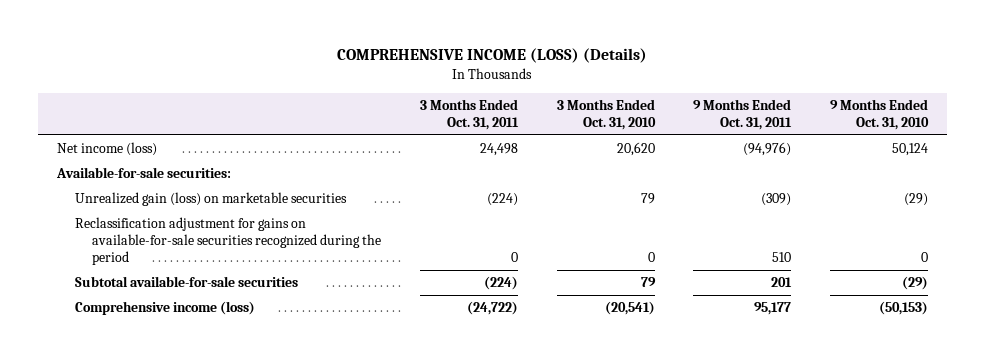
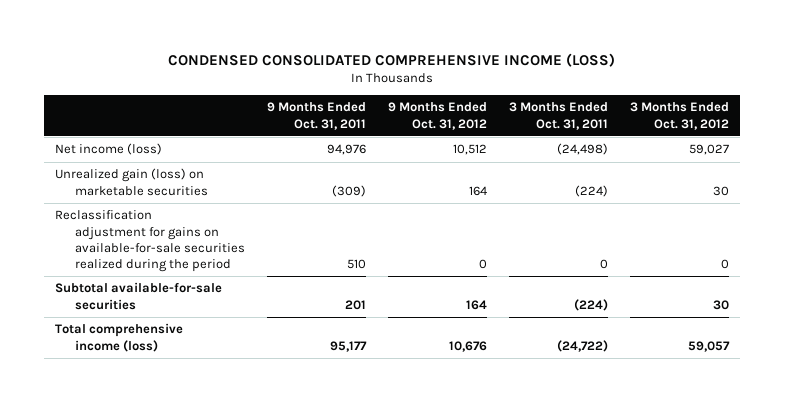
- COMPREHENSIVE INCOME (LOSS) (Details)
+ CONDENSED CONSOLIDATED COMPREHENSIVE INCOME (LOSS)
- | 3 Months Ended Oct. 31, 2011 | 3 Months Ended Oct. 31, 2010 | 9 Months Ended Oct. 31, 2011 | 9 Months Ended Oct. 31, 2010
+ | 9 Months Ended Oct. 31, 2011 | 9 Months Ended Oct. 31, 2012 | 3 Months Ended Oct. 31, 2011 | 3 Months Ended Oct. 31, 2012
- Net income (loss) | 24,498 | 20,620 | (94,976) | 50,124
- Available-for-sale securities:
+ Net income (loss) | 94,976 | 10,512 | (24,498) | 59,027
- Reclassification adjustment for gains on available-for-sale securities recognized during the period | 0 | 0 | 510 | 0
+ Reclassification adjustment for gains on available-for-sale securities realized during the period | 510 | 0 | 0 | 0
- Comprehensive income (loss) | (24,722) | (20,541) | 95,177 | (50,153)
+ Total comprehensive income (loss) | 95,177 | 10,676 | (24,722) | 59,057

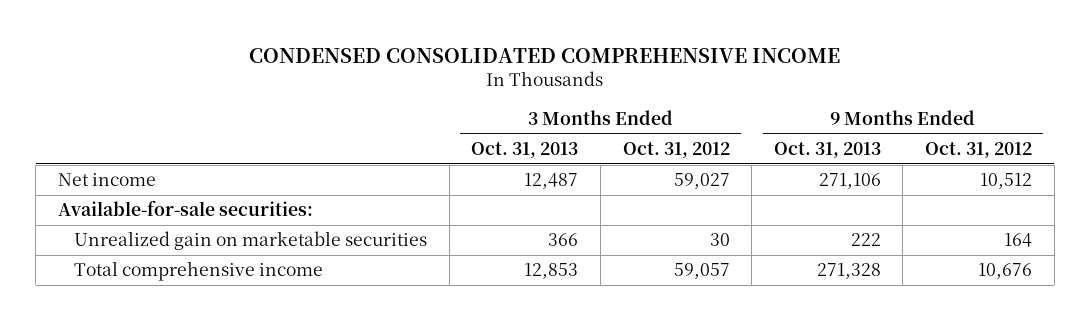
- CONDENSED CONSOLIDATED COMPREHENSIVE INCOME (LOSS)
+ CONDENSED CONSOLIDATED COMPREHENSIVE INCOME
- | 9 Months Ended Oct. 31, 2011 | 9 Months Ended Oct. 31, 2012 | 3 Months Ended Oct. 31, 2011 | 3 Months Ended Oct. 31, 2012
+ | 3 Months Ended Oct. 31, 2013 | 3 Months Ended Oct. 31, 2012 | 9 Months Ended Oct. 31, 2013 | 9 Months Ended Oct. 31, 2012
- Net income (loss) | 94,976 | 10,512 | (24,498) | 59,027
- Unrealized gain (loss) on marketable securities | (309) | 164 | (224) | 30
- Reclassification adjustment for gains on available-for-sale securities realized during the period | 510 | 0 | 0 | 0
- Subtotal available-for-sale securities | 201 | 164 | (224) | 30
- Total comprehensive income (loss) | 95,177 | 10,676 | (24,722) | 59,057
+ Net income | 12,487 | 59,027 | 271,106 | 10,512
+ Available-for-sale securities:
+ Unrealized gain on marketable securities | 366 | 30 | 222 | 164
+ Total comprehensive income | 12,853 | 59,057 | 271,328 | 10,676

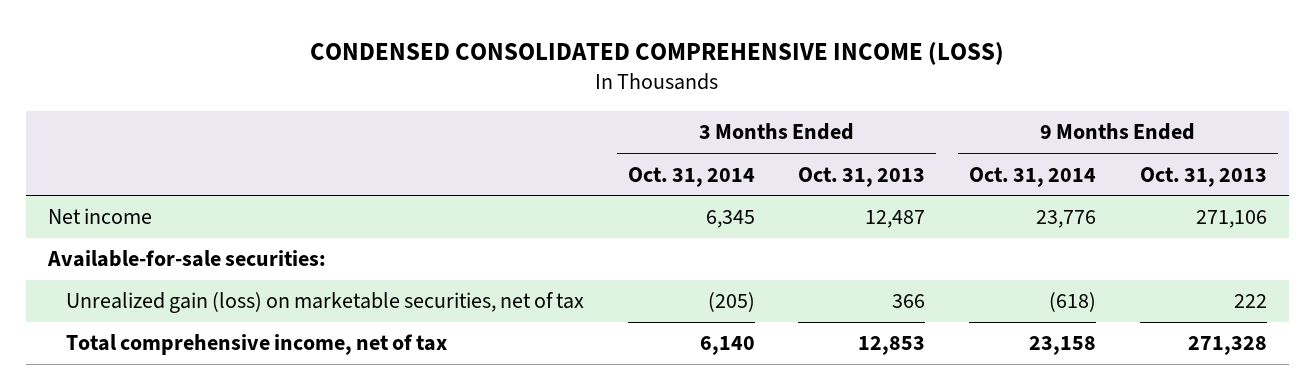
- CONDENSED CONSOLIDATED COMPREHENSIVE INCOME
+ CONDENSED CONSOLIDATED COMPREHENSIVE INCOME (LOSS)
- | 3 Months Ended Oct. 31, 2013 | 3 Months Ended Oct. 31, 2012 | 9 Months Ended Oct. 31, 2013 | 9 Months Ended Oct. 31, 2012
+ | 3 Months Ended Oct. 31, 2014 | 3 Months Ended Oct. 31, 2013 | 9 Months Ended Oct. 31, 2014 | 9 Months Ended Oct. 31, 2013
- Unrealized gain on marketable securities | 366 | 30 | 222 | 164
- Total comprehensive income | 12,853 | 59,057 | 271,328 | 10,676
+ Unrealized gain (loss) on marketable securities, net of tax | (205) | 366 | (618) | 222
+ Total comprehensive income, net of tax | 6,140 | 12,853 | 23,158 | 271,328

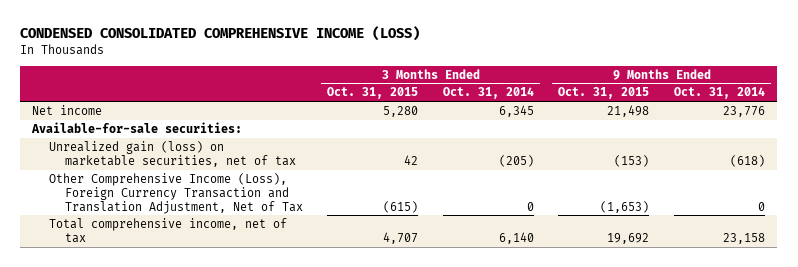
- | 3 Months Ended Oct. 31, 2014 | 3 Months Ended Oct. 31, 2013 | 9 Months Ended Oct. 31, 2014 | 9 Months Ended Oct. 31, 2013
+ | 3 Months Ended Oct. 31, 2015 | 3 Months Ended Oct. 31, 2014 | 9 Months Ended Oct. 31, 2015 | 9 Months Ended Oct. 31, 2014
+ Other Comprehensive Income (Loss), Foreign Currency Transaction and Translation Adjustment, Net of Tax | (615) | 0 | (1,653) | 0

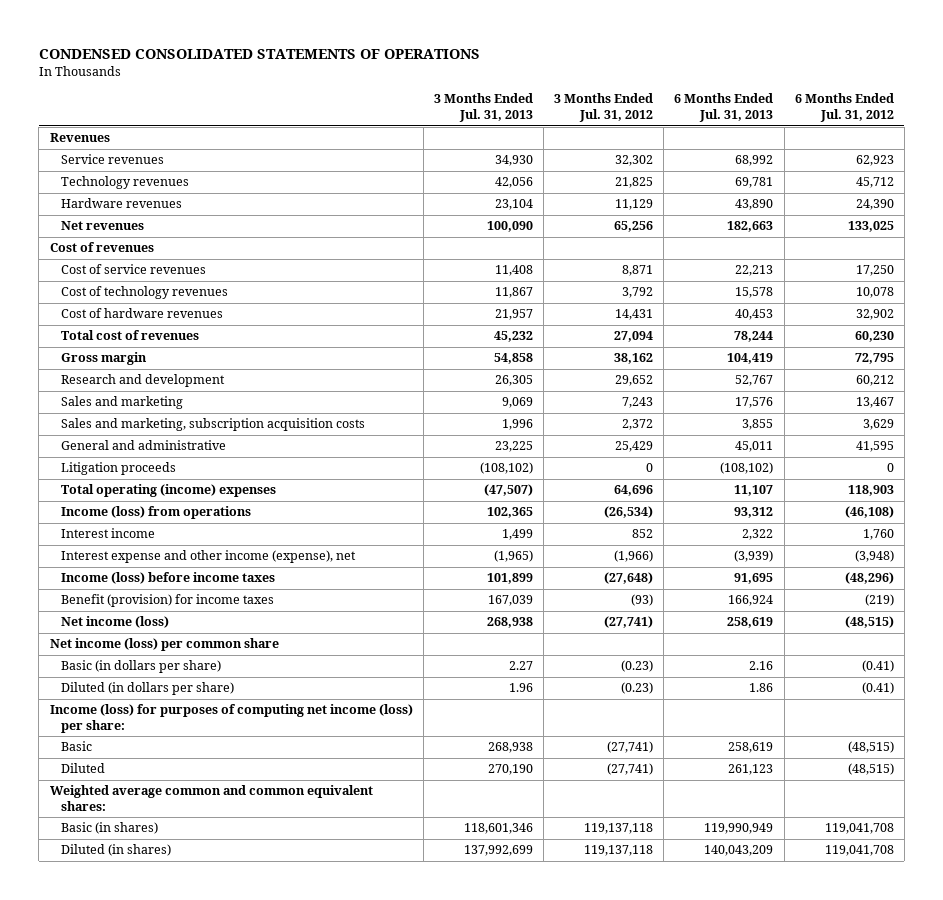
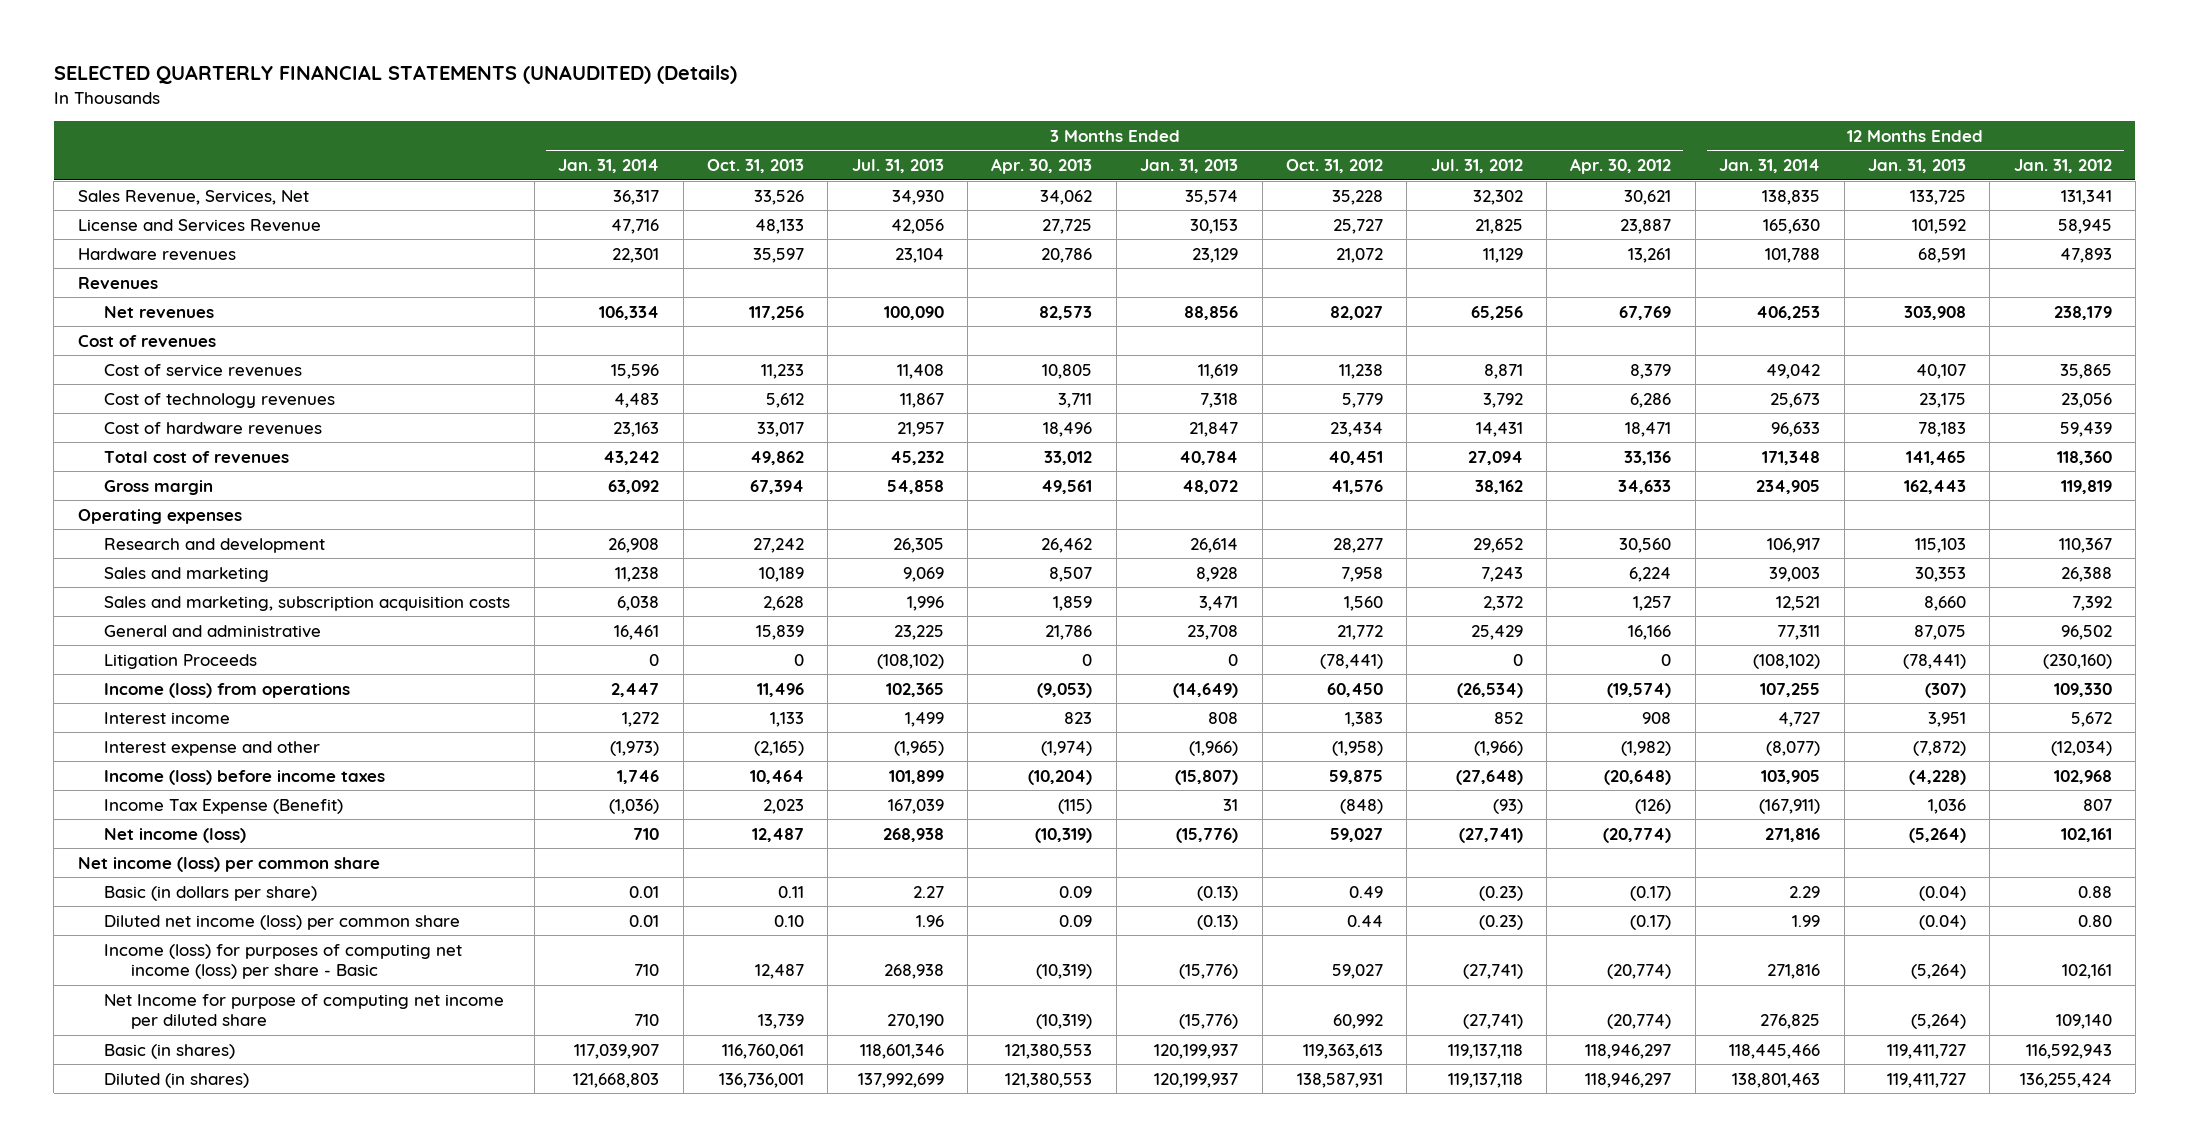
- CONDENSED CONSOLIDATED STATEMENTS OF OPERATIONS
+ SELECTED QUARTERLY FINANCIAL STATEMENTS (UNAUDITED) (Details)
- | 3 Months Ended Jul. 31, 2013 | 3 Months Ended Jul. 31, 2012 | 6 Months Ended Jul. 31, 2013 | 6 Months Ended Jul. 31, 2012
+ | 3 Months Ended Jan. 31, 2014 | 3 Months Ended Oct. 31, 2013 | 3 Months Ended Jul. 31, 2013 | 3 Months Ended Apr. 30, 2013 | 3 Months Ended Jan. 31, 2013 | 3 Months Ended Oct. 31, 2012 | 3 Months Ended Jul. 31, 2012 | 3 Months Ended Apr. 30, 2012 | 12 Months Ended Jan. 31, 2014 | 12 Months Ended Jan. 31, 2013 | 12 Months Ended Jan. 31, 2012
- Service revenues | 34,930 | 32,302 | 68,992 | 62,923
- Technology revenues | 42,056 | 21,825 | 69,781 | 45,712
+ Sales Revenue, Services, Net | 36,317 | 33,526 | 34,930 | 34,062 | 35,574 | 35,228 | 32,302 | 30,621 | 138,835 | 133,725 | 131,341
+ License and Services Revenue | 47,716 | 48,133 | 42,056 | 27,725 | 30,153 | 25,727 | 21,825 | 23,887 | 165,630 | 101,592 | 58,945
moved down: Revenues
+ Operating expenses
- Litigation proceeds | (108,102) | 0 | (108,102) | 0
- Total operating (income) expenses | (47,507) | 64,696 | 11,107 | 118,903
+ Litigation Proceeds | 0 | 0 | (108,102) | 0 | 0 | (78,441) | 0 | 0 | (108,102) | (78,441) | (230,160)
- Interest expense and other income (expense), net | (1,965) | (1,966) | (3,939) | (3,948)
+ Interest expense and other | (1,973) | (2,165) | (1,965) | (1,974) | (1,966) | (1,958) | (1,966) | (1,982) | (8,077) | (7,872) | (12,034)
- Benefit (provision) for income taxes | 167,039 | (93) | 166,924 | (219)
+ Income Tax Expense (Benefit) | (1,036) | 2,023 | 167,039 | (115) | 31 | (848) | (93) | (126) | (167,911) | 1,036 | 807
- Diluted (in dollars per share) | 1.96 | (0.23) | 1.86 | (0.41)
- Income (loss) for purposes of computing net income (loss) per share:
- Basic | 268,938 | (27,741) | 258,619 | (48,515)
- Diluted | 270,190 | (27,741) | 261,123 | (48,515)
- Weighted average common and common equivalent shares:
+ Diluted net income (loss) per common share | 0.01 | 0.10 | 1.96 | 0.09 | (0.13) | 0.44 | (0.23) | (0.17) | 1.99 | (0.04) | 0.80
+ Income (loss) for purposes of computing net income (loss) per share - Basic | 710 | 12,487 | 268,938 | (10,319) | (15,776) | 59,027 | (27,741) | (20,774) | 271,816 | (5,264) | 102,161
+ Net Income for purpose of computing net income per diluted share | 710 | 13,739 | 270,190 | (10,319) | (15,776) | 60,992 | (27,741) | (20,774) | 276,825 | (5,264) | 109,140

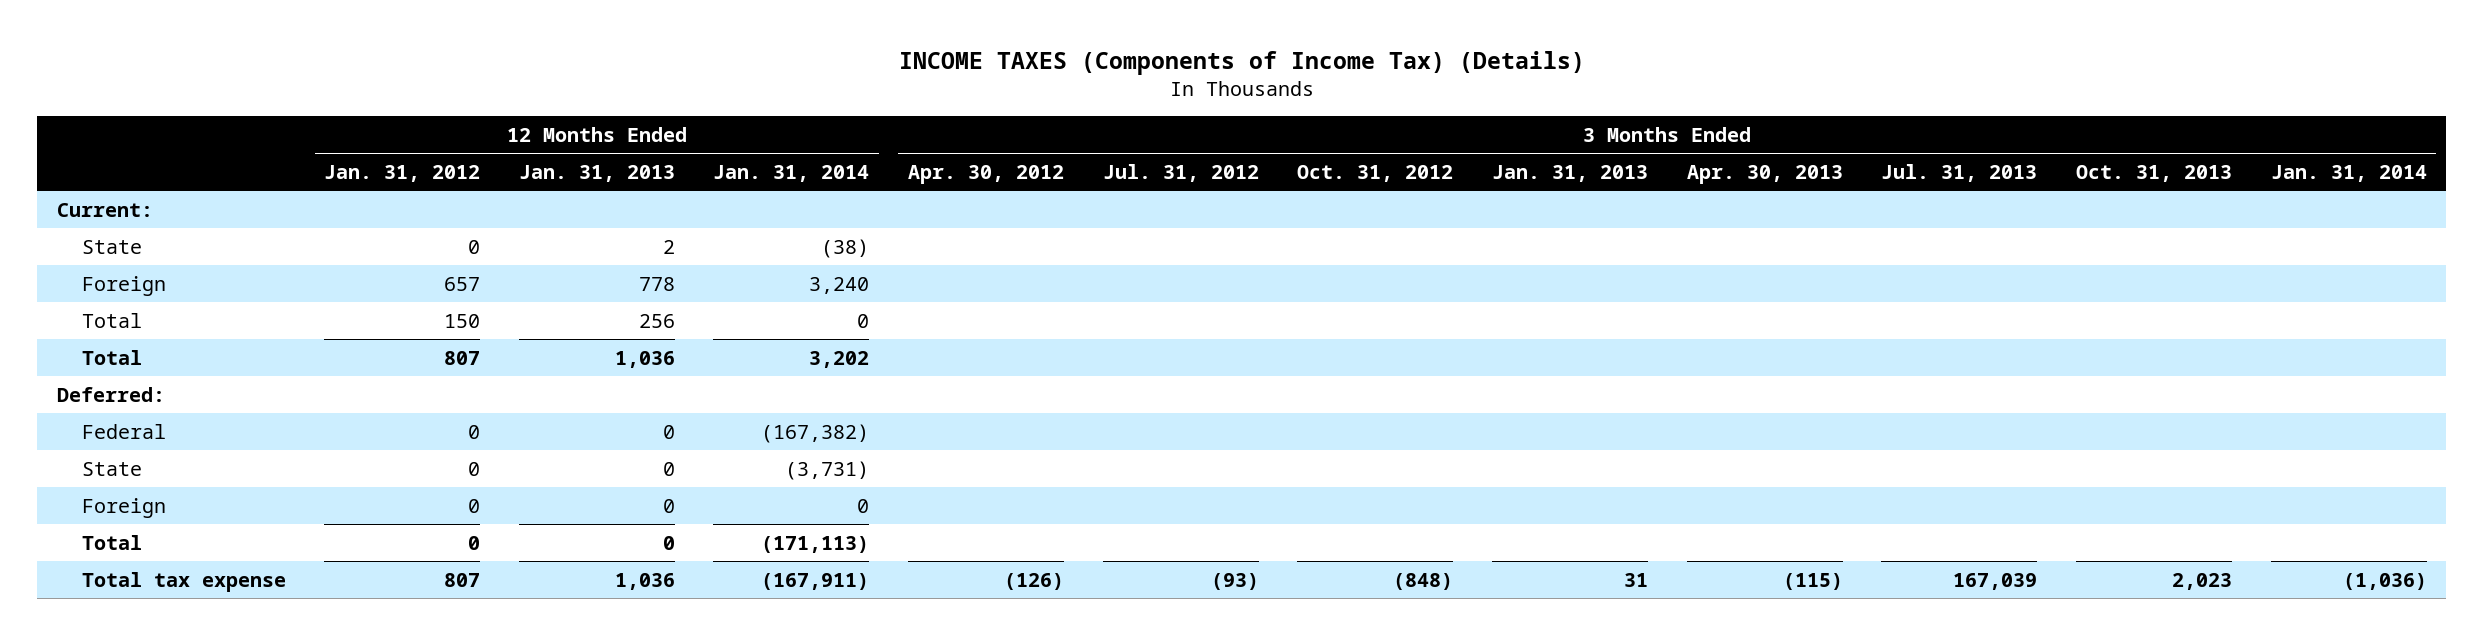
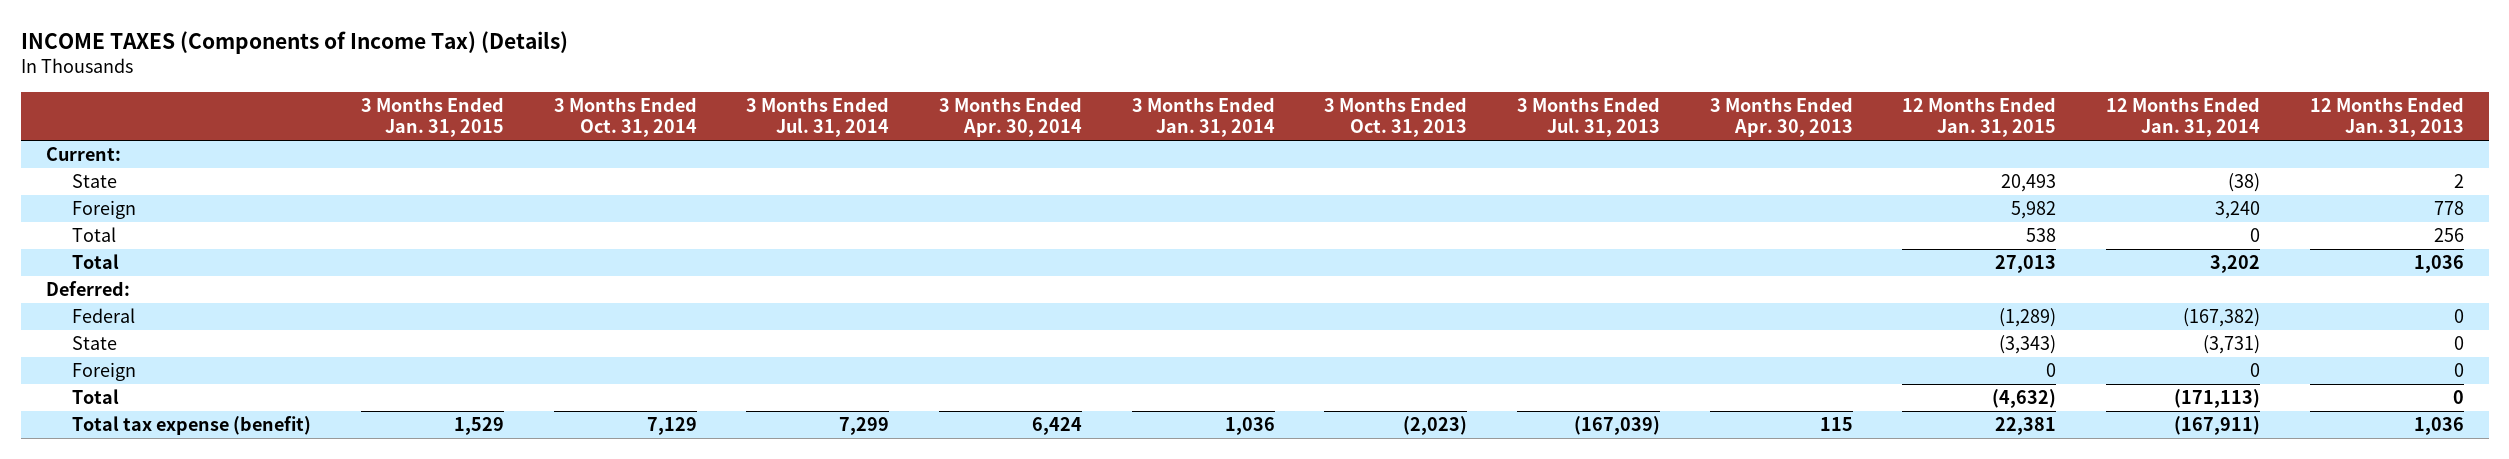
- | 12 Months Ended Jan. 31, 2012 | 12 Months Ended Jan. 31, 2013 | 12 Months Ended Jan. 31, 2014 | 3 Months Ended Apr. 30, 2012 | 3 Months Ended Jul. 31, 2012 | 3 Months Ended Oct. 31, 2012 | 3 Months Ended Jan. 31, 2013 | 3 Months Ended Apr. 30, 2013 | 3 Months Ended Jul. 31, 2013 | 3 Months Ended Oct. 31, 2013 | 3 Months Ended Jan. 31, 2014
+ | 3 Months Ended Jan. 31, 2015 | 3 Months Ended Oct. 31, 2014 | 3 Months Ended Jul. 31, 2014 | 3 Months Ended Apr. 30, 2014 | 3 Months Ended Jan. 31, 2014 | 3 Months Ended Oct. 31, 2013 | 3 Months Ended Jul. 31, 2013 | 3 Months Ended Apr. 30, 2013 | 12 Months Ended Jan. 31, 2015 | 12 Months Ended Jan. 31, 2014 | 12 Months Ended Jan. 31, 2013
- Total tax expense | 807 | 1,036 | (167,911) | (126) | (93) | (848) | 31 | (115) | 167,039 | 2,023 | (1,036)
+ Total tax expense (benefit) | 1,529 | 7,129 | 7,299 | 6,424 | 1,036 | (2,023) | (167,039) | 115 | 22,381 | (167,911) | 1,036

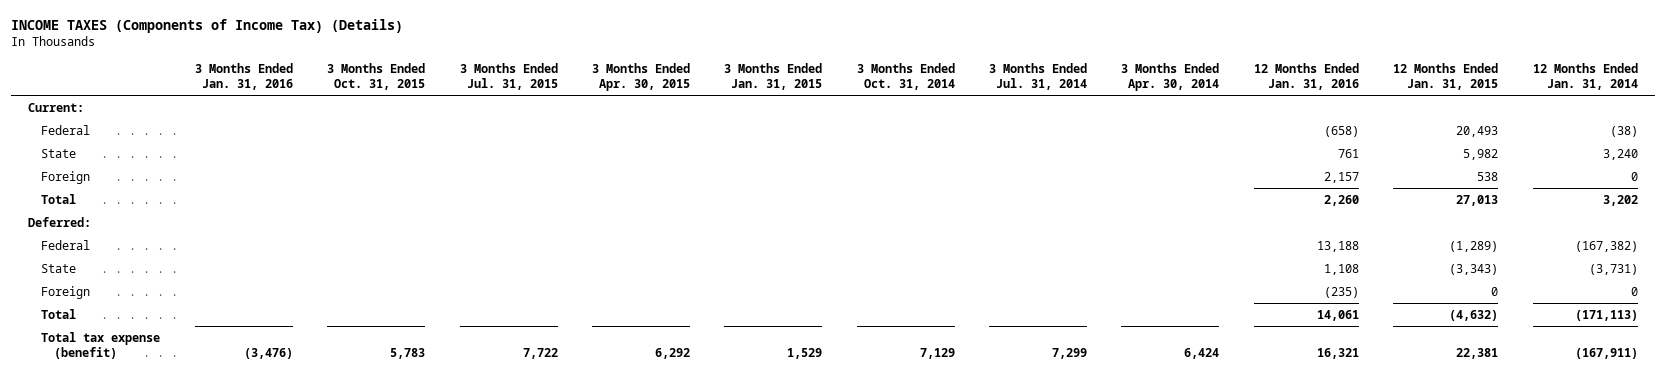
- | 3 Months Ended Jan. 31, 2015 | 3 Months Ended Oct. 31, 2014 | 3 Months Ended Jul. 31, 2014 | 3 Months Ended Apr. 30, 2014 | 3 Months Ended Jan. 31, 2014 | 3 Months Ended Oct. 31, 2013 | 3 Months Ended Jul. 31, 2013 | 3 Months Ended Apr. 30, 2013 | 12 Months Ended Jan. 31, 2015 | 12 Months Ended Jan. 31, 2014 | 12 Months Ended Jan. 31, 2013
+ | 3 Months Ended Jan. 31, 2016 | 3 Months Ended Oct. 31, 2015 | 3 Months Ended Jul. 31, 2015 | 3 Months Ended Apr. 30, 2015 | 3 Months Ended Jan. 31, 2015 | 3 Months Ended Oct. 31, 2014 | 3 Months Ended Jul. 31, 2014 | 3 Months Ended Apr. 30, 2014 | 12 Months Ended Jan. 31, 2016 | 12 Months Ended Jan. 31, 2015 | 12 Months Ended Jan. 31, 2014
- State | | | | | | | | | 20,493 | (38) | 2
- Foreign | | | | | | | | | 5,982 | 3,240 | 778
- Total | | | | | | | | | 538 | 0 | 256
+ Federal | | | | | | | | | (658) | 20,493 | (38)
+ State | | | | | | | | | 761 | 5,982 | 3,240
+ Foreign | | | | | | | | | 2,157 | 538 | 0

